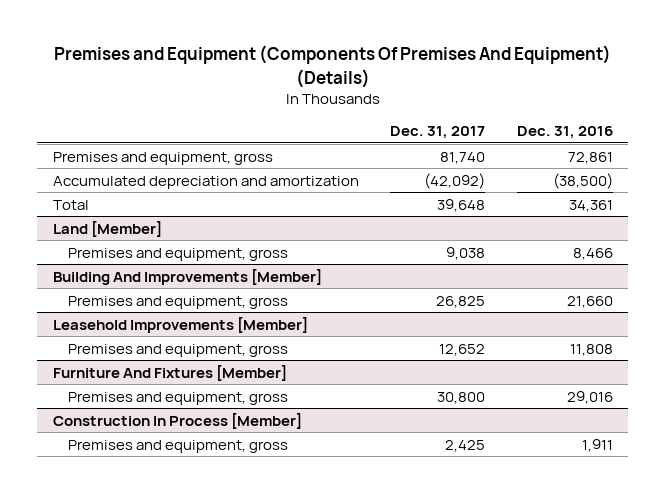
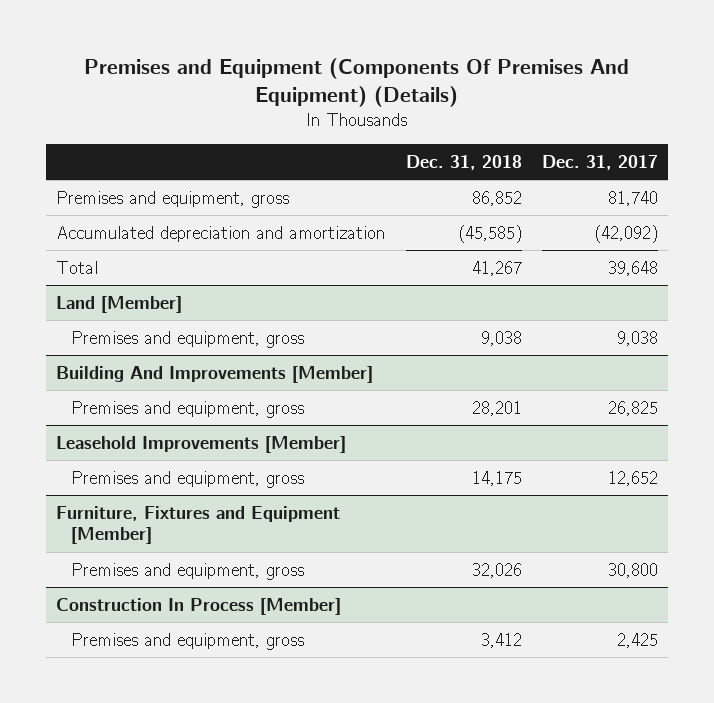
- | Dec. 31, 2017 | Dec. 31, 2016
+ | Dec. 31, 2018 | Dec. 31, 2017
- Furniture And Fixtures [Member]
+ Furniture, Fixtures and Equipment [Member]

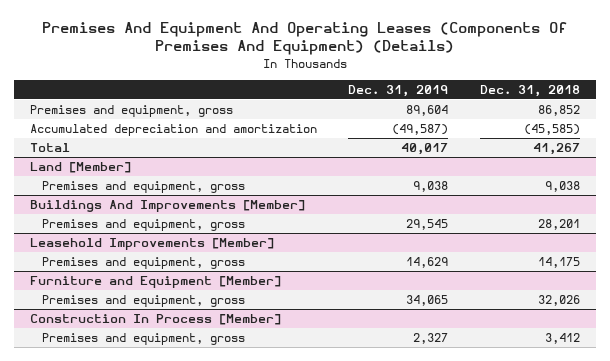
- Premises and Equipment (Components Of Premises And Equipment) (Details)
+ Premises And Equipment And Operating Leases (Components Of Premises And Equipment) (Details)
- | Dec. 31, 2018 | Dec. 31, 2017
+ | Dec. 31, 2019 | Dec. 31, 2018
- Building And Improvements [Member]
+ Buildings And Improvements [Member]
- Furniture, Fixtures and Equipment [Member]
+ Furniture and Equipment [Member]

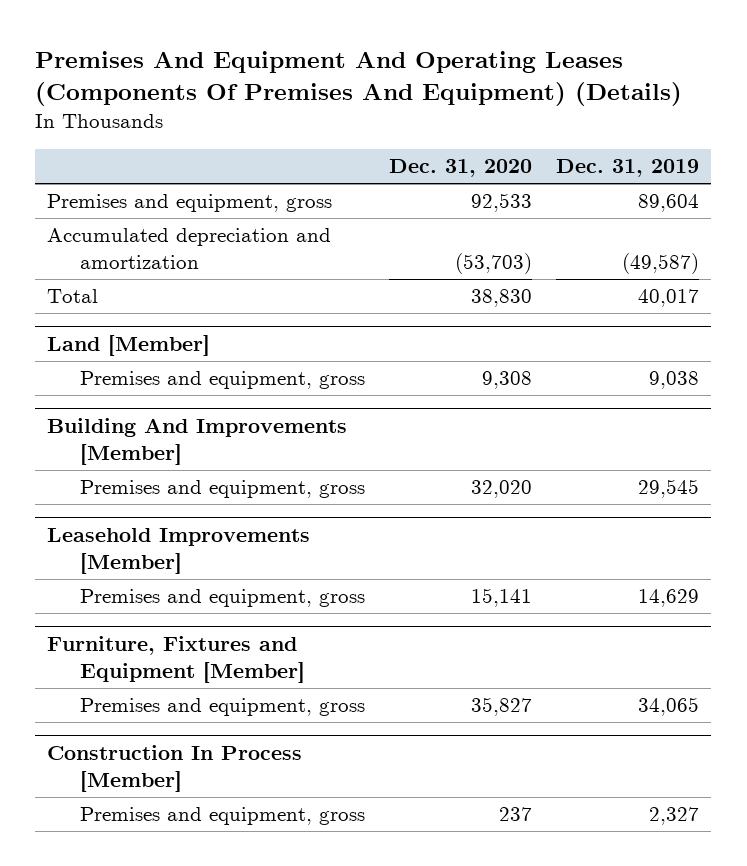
- | Dec. 31, 2019 | Dec. 31, 2018
+ | Dec. 31, 2020 | Dec. 31, 2019
- Buildings And Improvements [Member]
+ Building And Improvements [Member]
- Furniture and Equipment [Member]
+ Furniture, Fixtures and Equipment [Member]

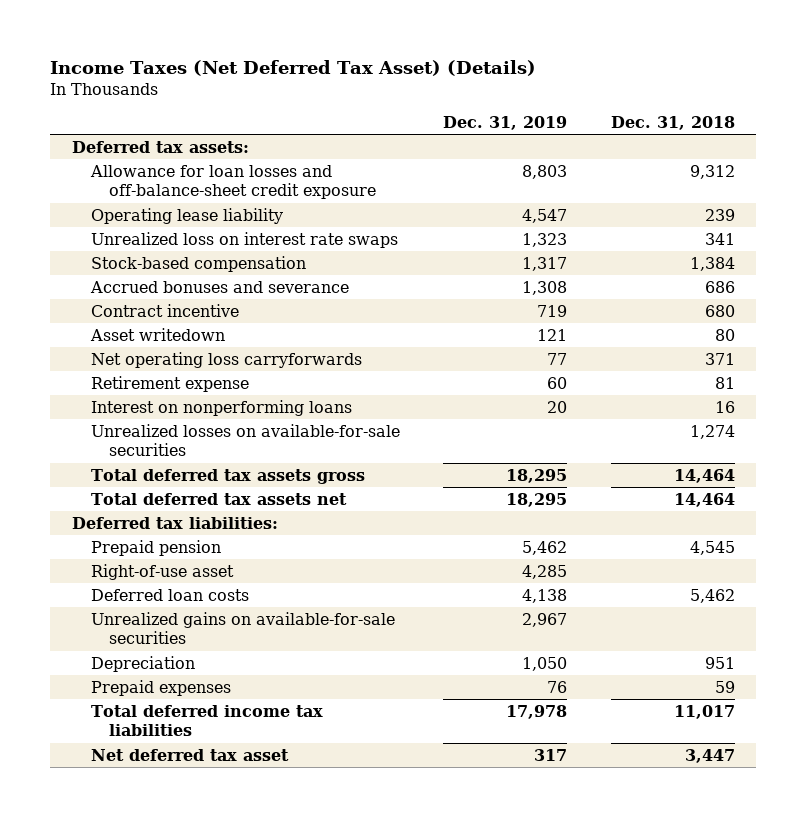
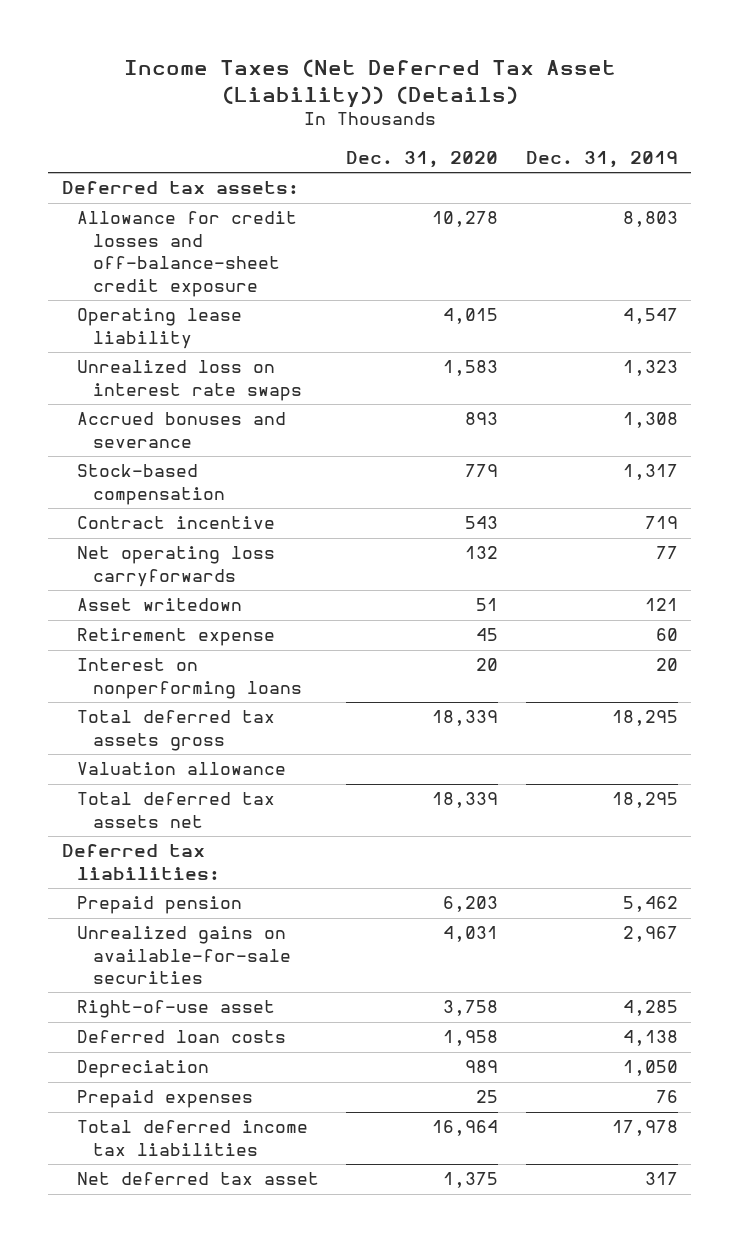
- Income Taxes (Net Deferred Tax Asset) (Details)
+ Income Taxes (Net Deferred Tax Asset (Liability)) (Details)
- | Dec. 31, 2019 | Dec. 31, 2018
+ | Dec. 31, 2020 | Dec. 31, 2019
- Allowance for loan losses and off-balance-sheet credit exposure | 8,803 | 9,312
+ Allowance for credit losses and off-balance-sheet credit exposure | 10,278 | 8,803
moved down: Stock-based compensation | 779 | 1,317
moved down: Asset writedown | 51 | 121
- Unrealized losses on available-for-sale securities | | 1,274
+ Valuation allowance
moved up: Unrealized gains on available-for-sale securities | 4,031 | 2,967

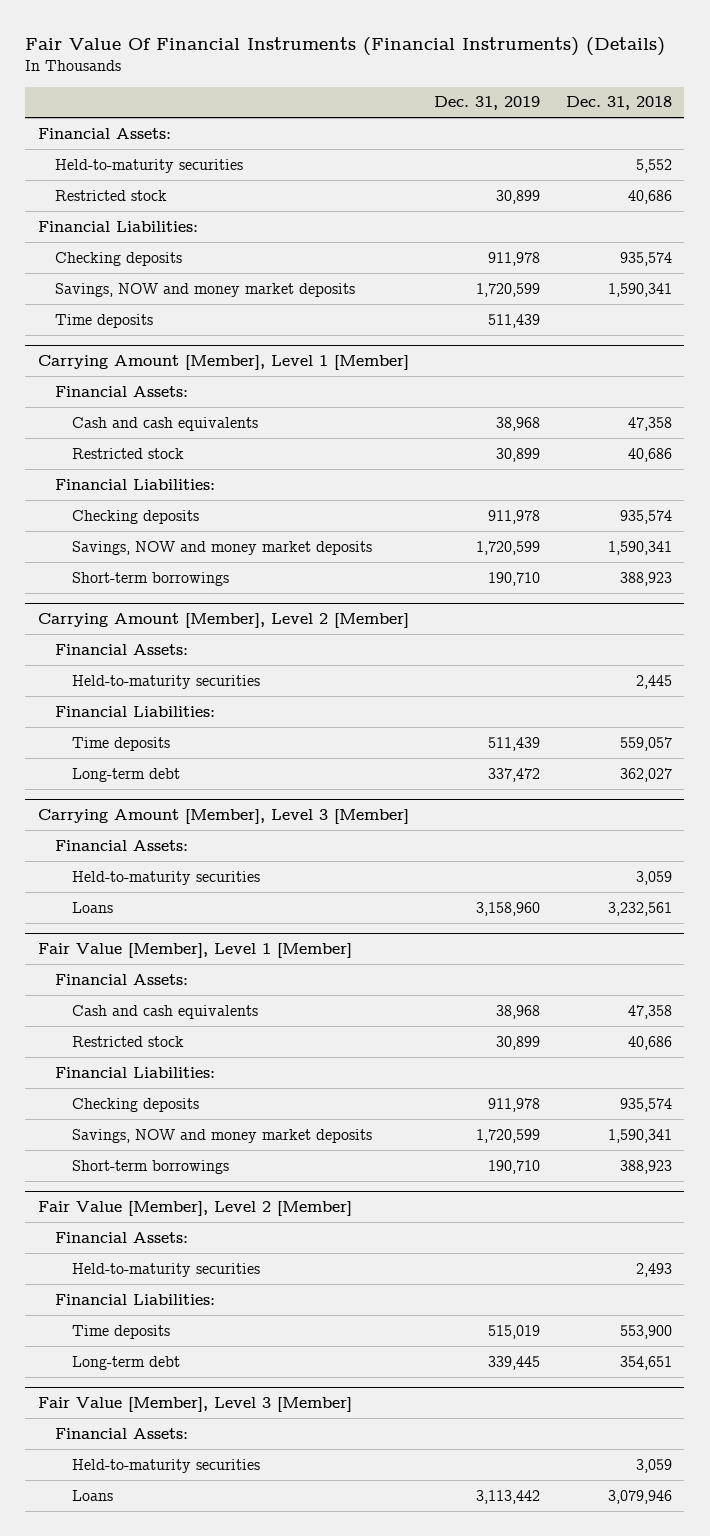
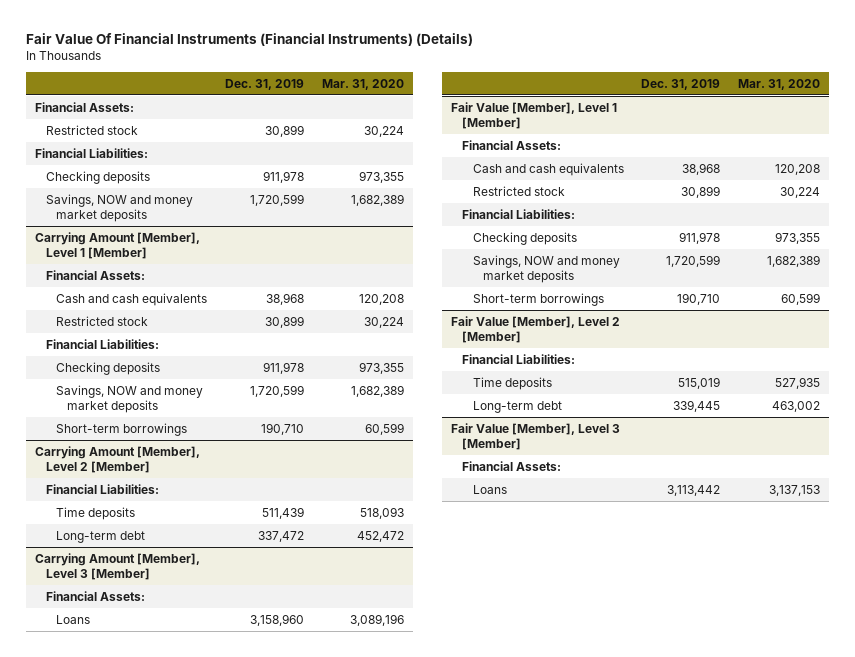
- | Dec. 31, 2019 | Dec. 31, 2018
+ | Dec. 31, 2019 | Mar. 31, 2020
- Held-to-maturity securities | | 5,552
- Time deposits | 511,439 |
@ Carrying Amount [Member], Level 2 [Member]
- Financial Assets:
- Held-to-maturity securities | | 2,445
@ Carrying Amount [Member], Level 3 [Member]
- Held-to-maturity securities | | 3,059
@ Fair Value [Member], Level 2 [Member]
- Financial Assets:
- Held-to-maturity securities | | 2,493
@ Fair Value [Member], Level 3 [Member]
- Held-to-maturity securities | | 3,059

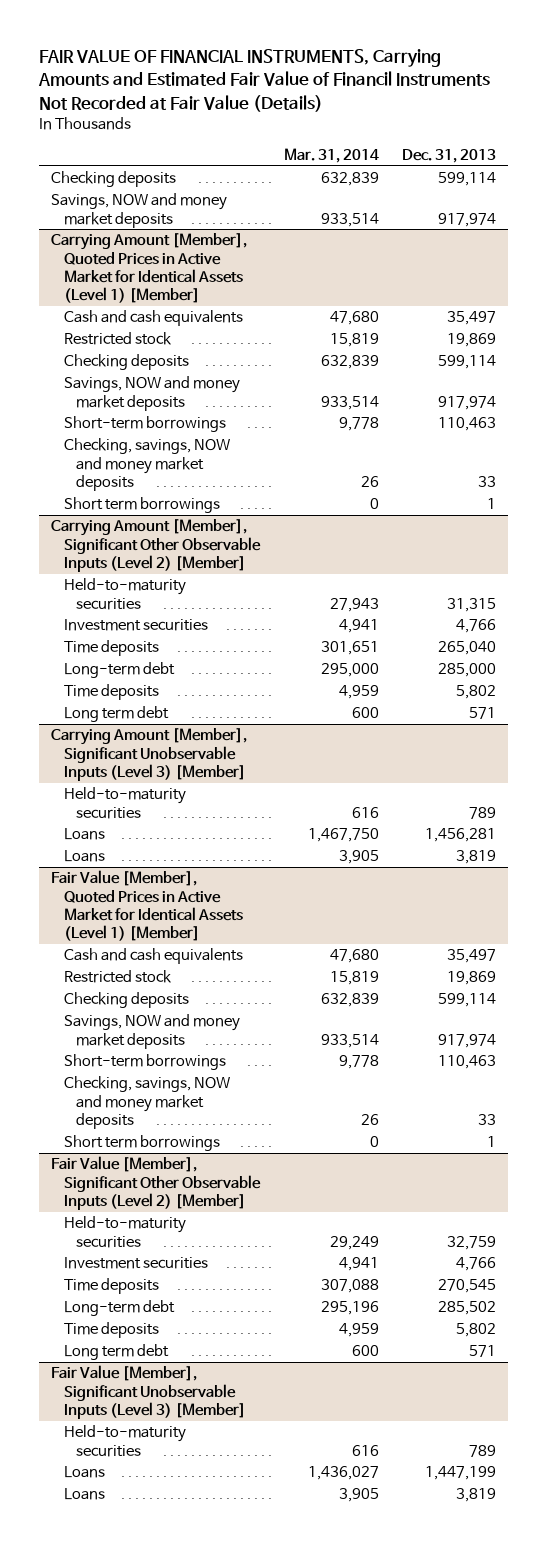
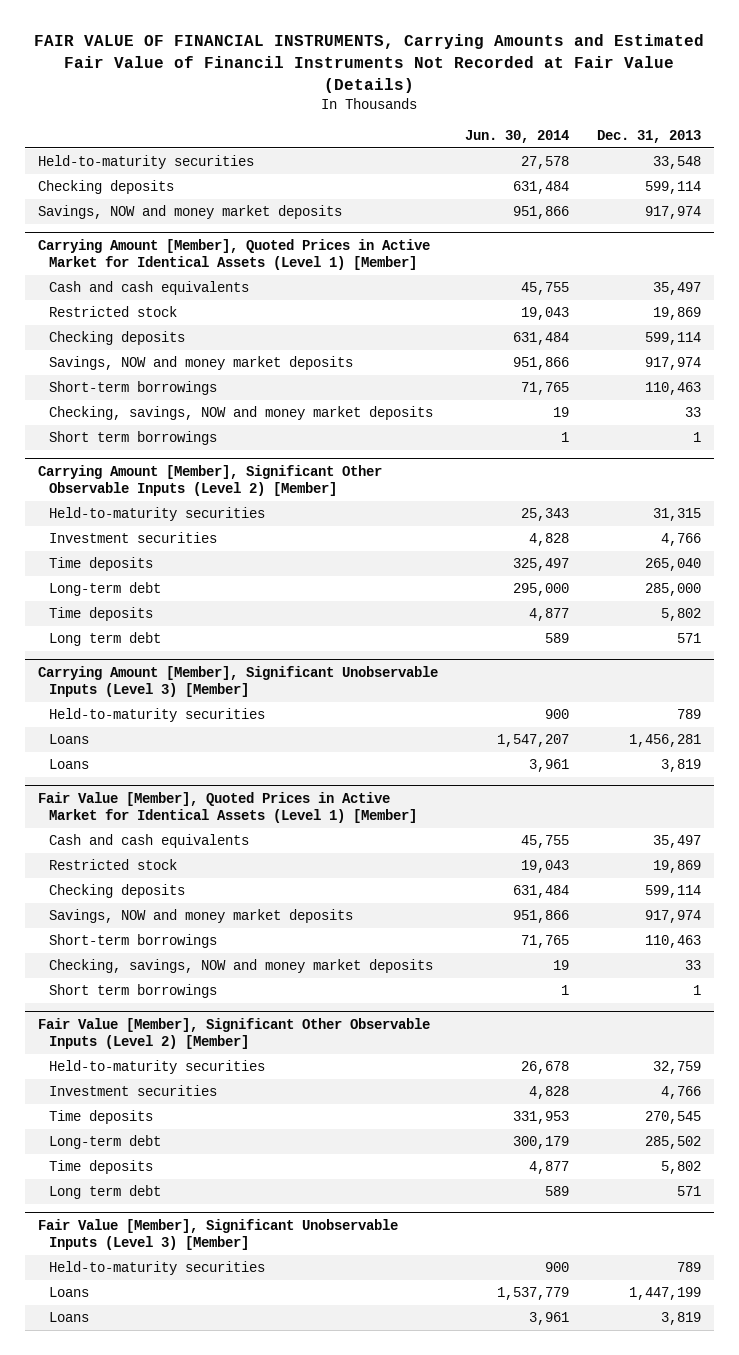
- | Mar. 31, 2014 | Dec. 31, 2013
+ | Jun. 30, 2014 | Dec. 31, 2013
+ Held-to-maturity securities | 27,578 | 33,548

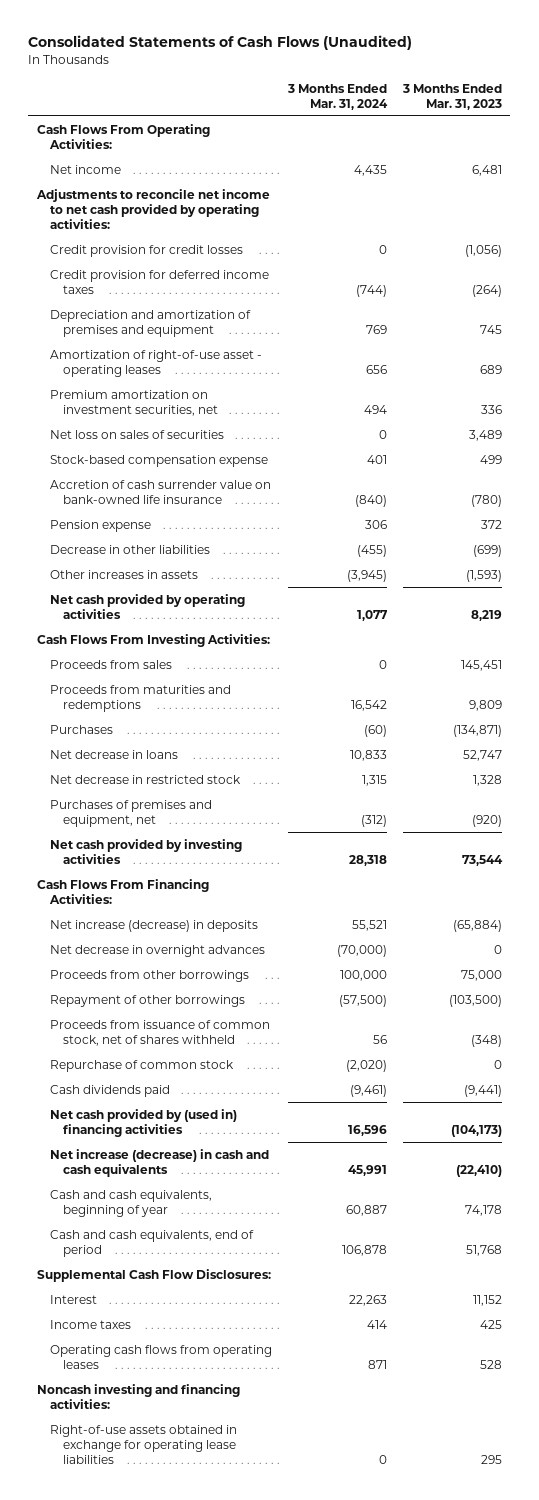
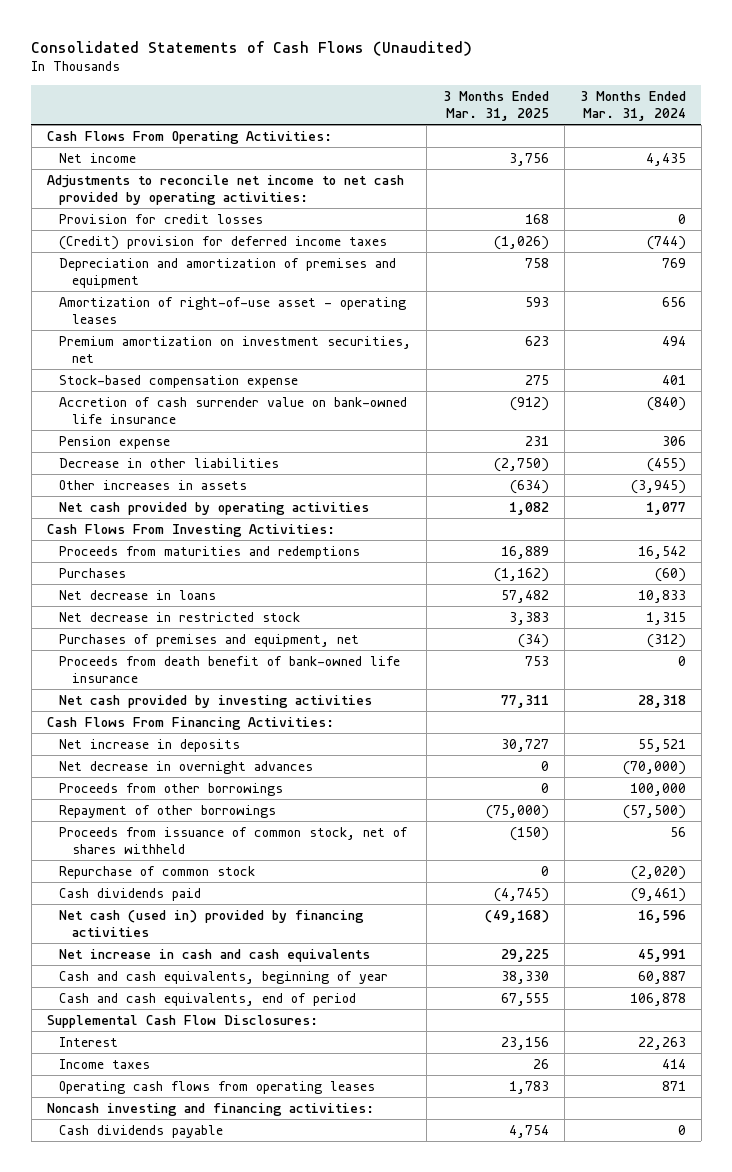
- | 3 Months Ended Mar. 31, 2024 | 3 Months Ended Mar. 31, 2023
+ | 3 Months Ended Mar. 31, 2025 | 3 Months Ended Mar. 31, 2024
- Credit provision for credit losses | 0 | (1,056)
- Credit provision for deferred income taxes | (744) | (264)
+ Provision for credit losses | 168 | 0
+ (Credit) provision for deferred income taxes | (1,026) | (744)
- Net loss on sales of securities | 0 | 3,489
- Proceeds from sales | 0 | 145,451
+ Proceeds from death benefit of bank-owned life insurance | 753 | 0
- Net increase (decrease) in deposits | 55,521 | (65,884)
+ Net increase in deposits | 30,727 | 55,521
- Net cash provided by (used in) financing activities | 16,596 | (104,173)
- Net increase (decrease) in cash and cash equivalents | 45,991 | (22,410)
+ Net cash (used in) provided by financing activities | (49,168) | 16,596
+ Net increase in cash and cash equivalents | 29,225 | 45,991
- Right-of-use assets obtained in exchange for operating lease liabilities | 0 | 295
+ Cash dividends payable | 4,754 | 0

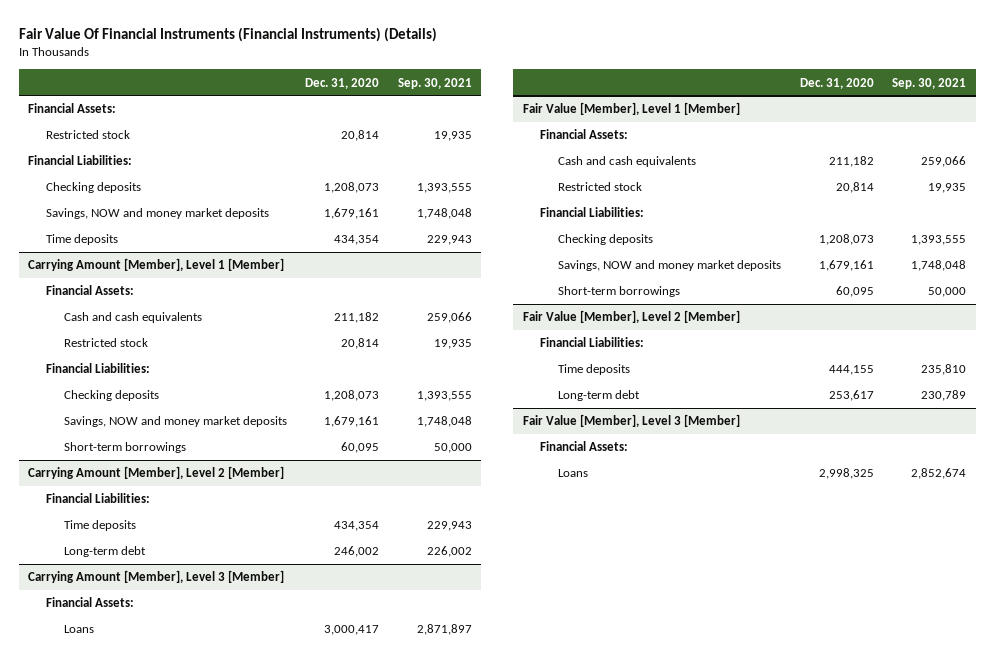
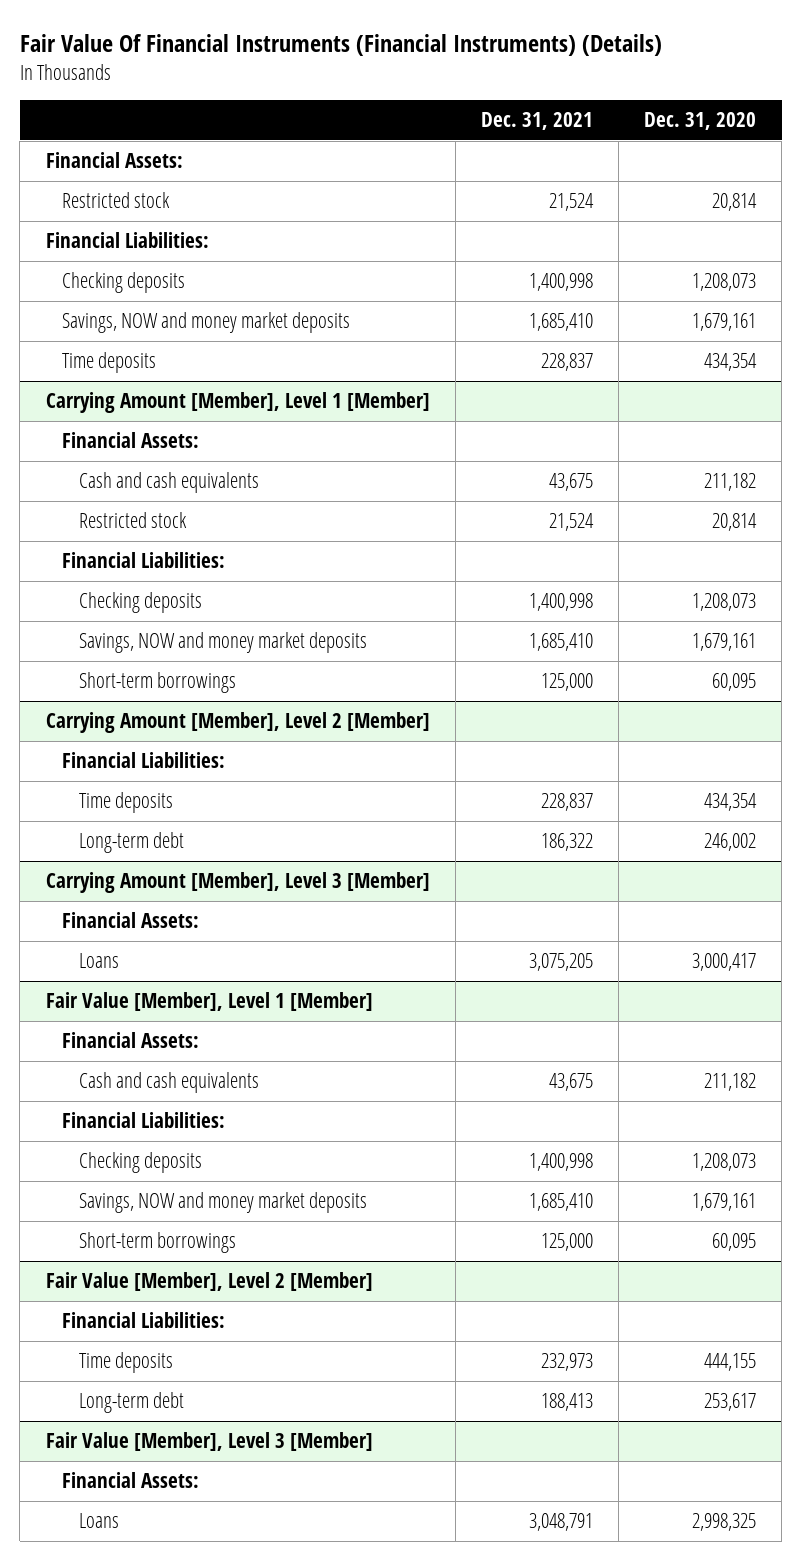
- | Dec. 31, 2020 | Sep. 30, 2021
+ | Dec. 31, 2021 | Dec. 31, 2020
@ Fair Value [Member], Level 1 [Member]
- Restricted stock | 20,814 | 19,935

